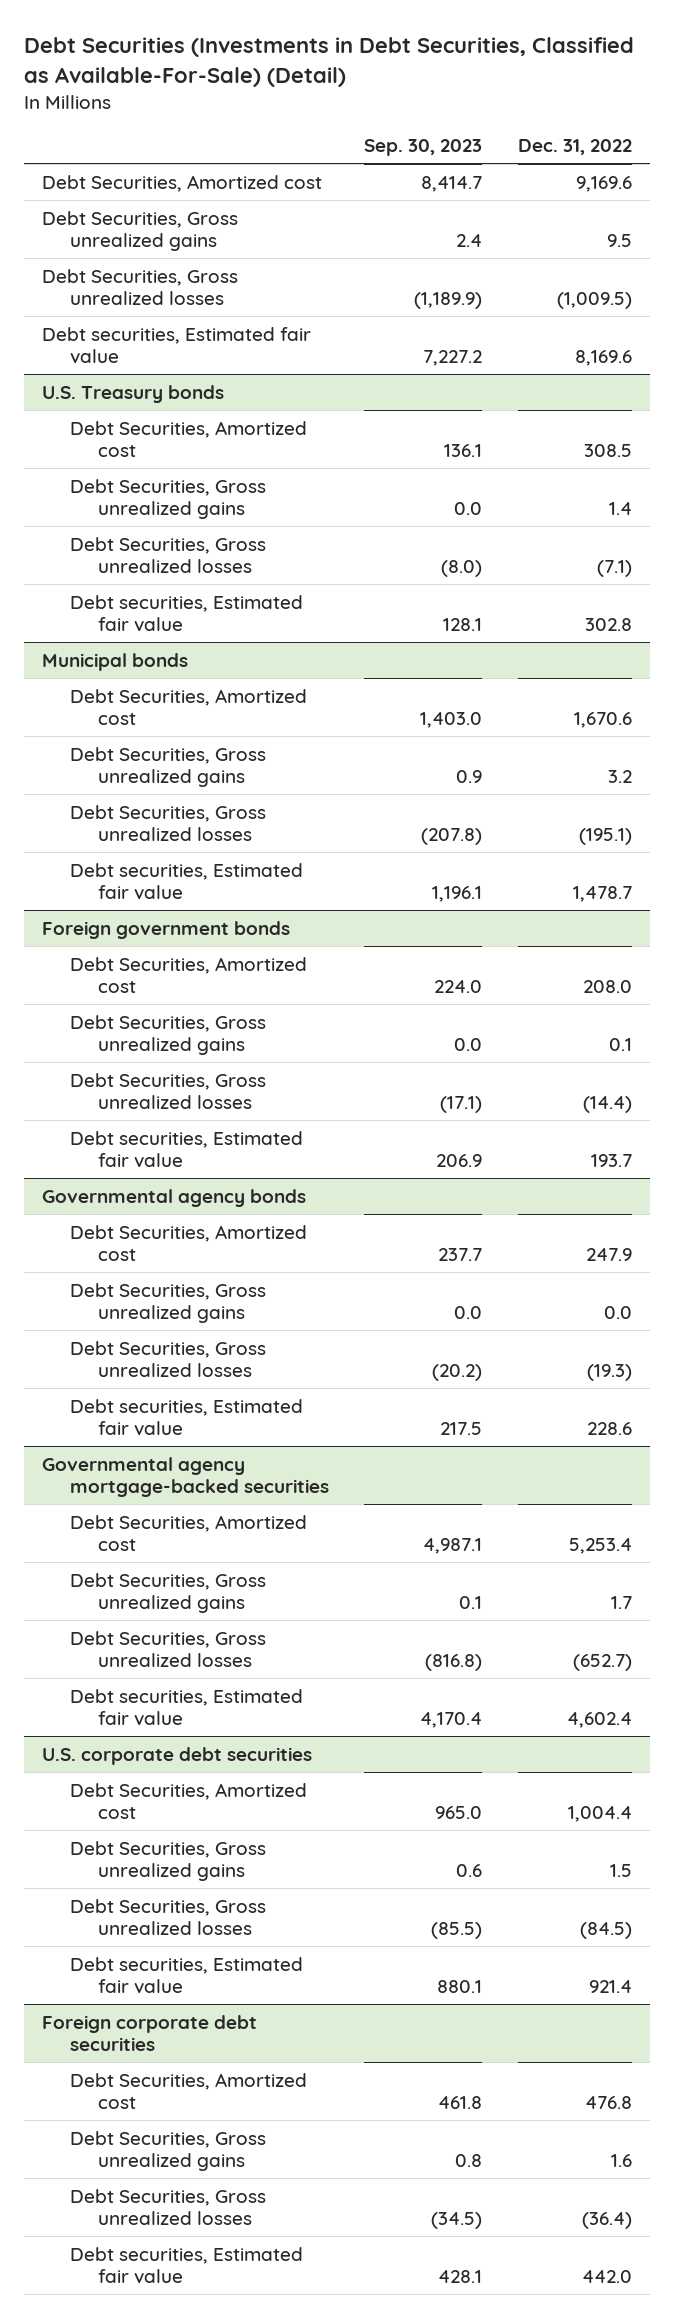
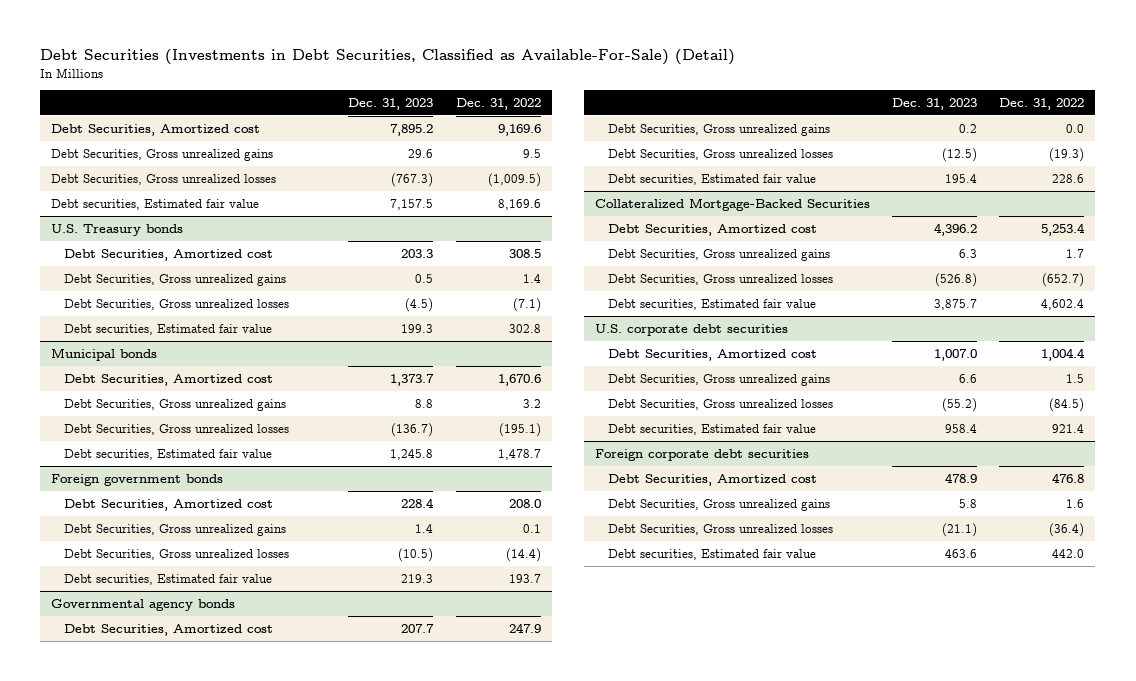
- | Sep. 30, 2023 | Dec. 31, 2022
+ | Dec. 31, 2023 | Dec. 31, 2022
- Governmental agency mortgage-backed securities
+ Collateralized Mortgage-Backed Securities

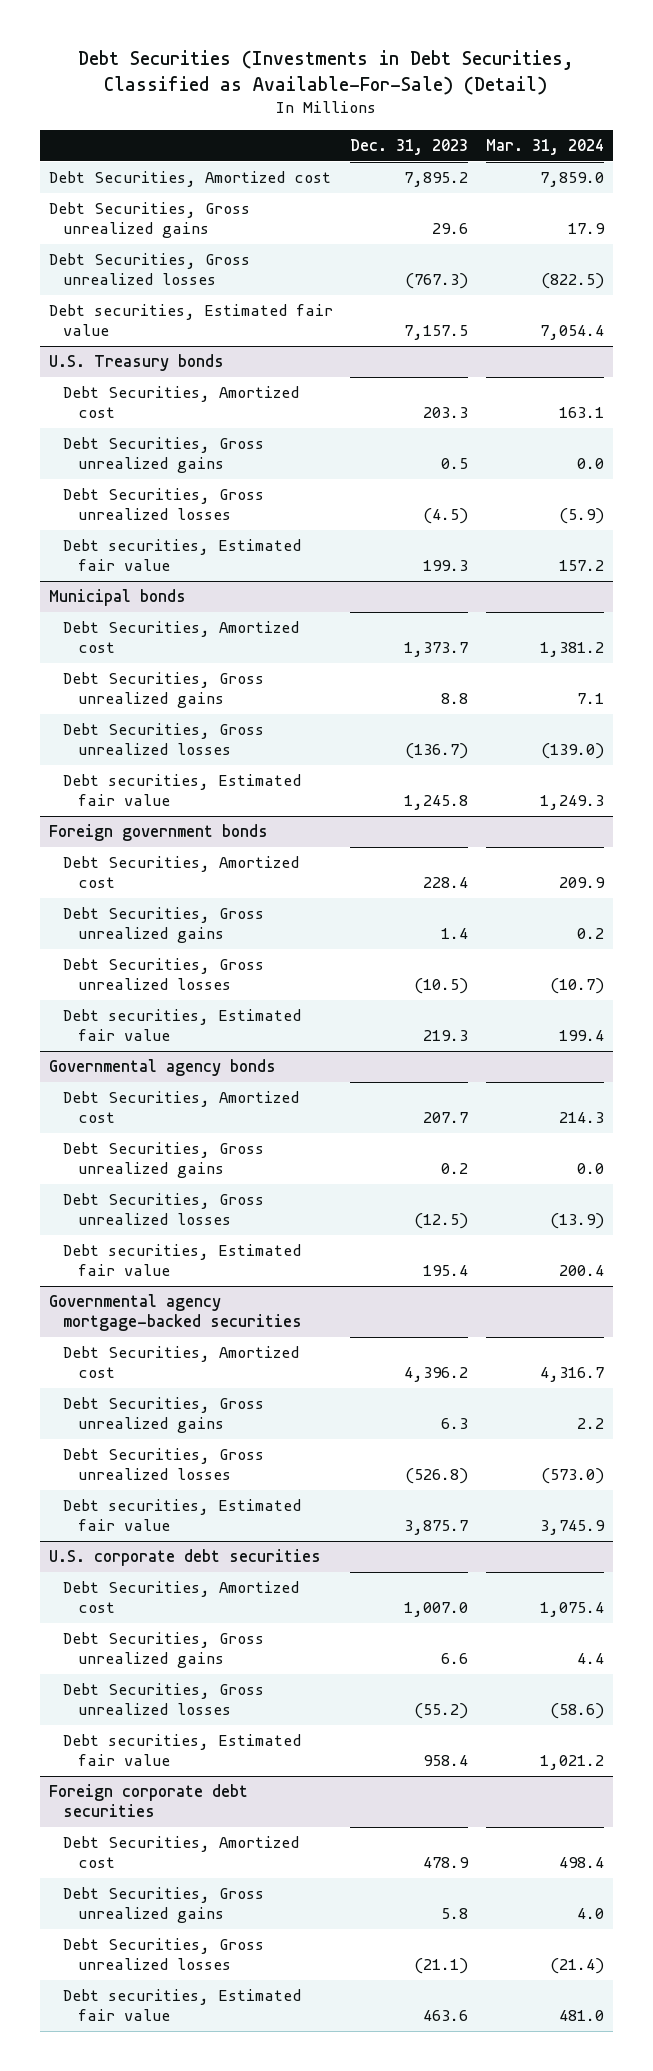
- | Dec. 31, 2023 | Dec. 31, 2022
+ | Dec. 31, 2023 | Mar. 31, 2024
- Collateralized Mortgage-Backed Securities
+ Governmental agency mortgage-backed securities

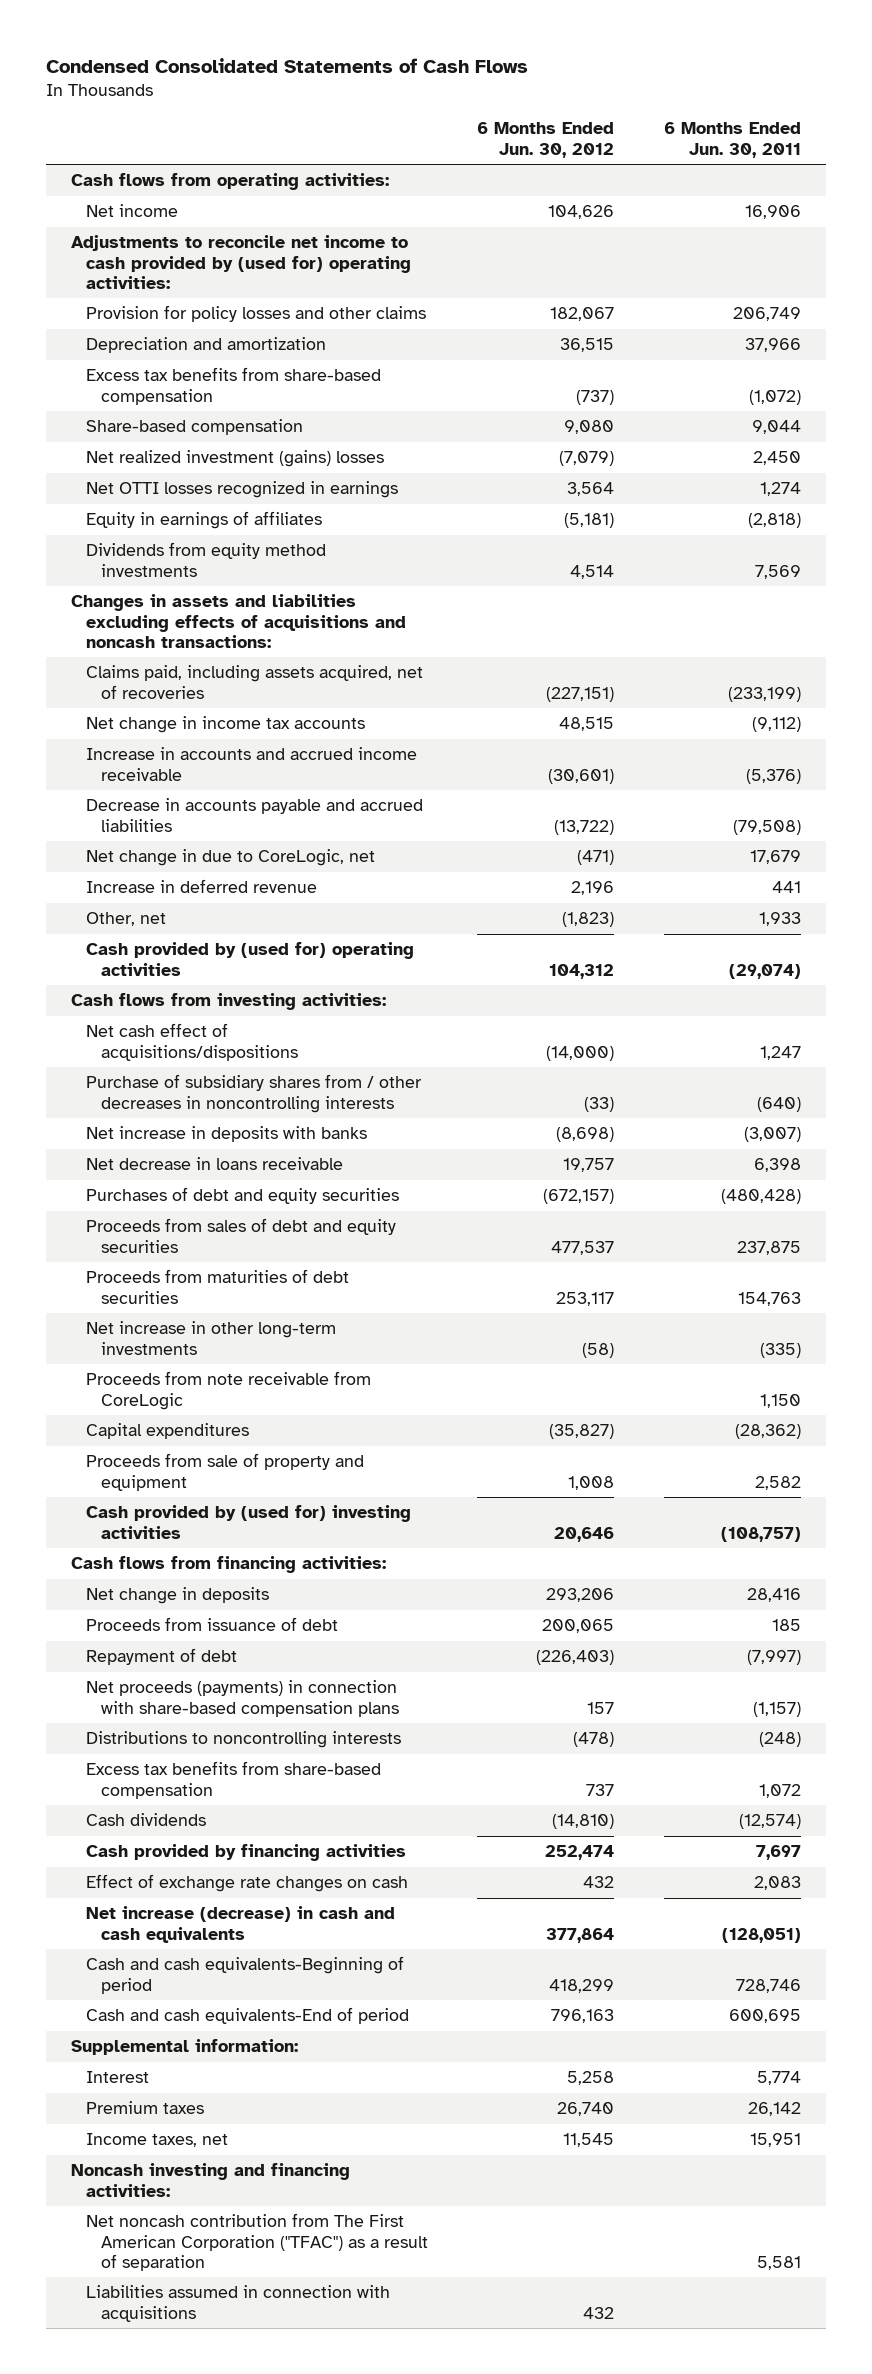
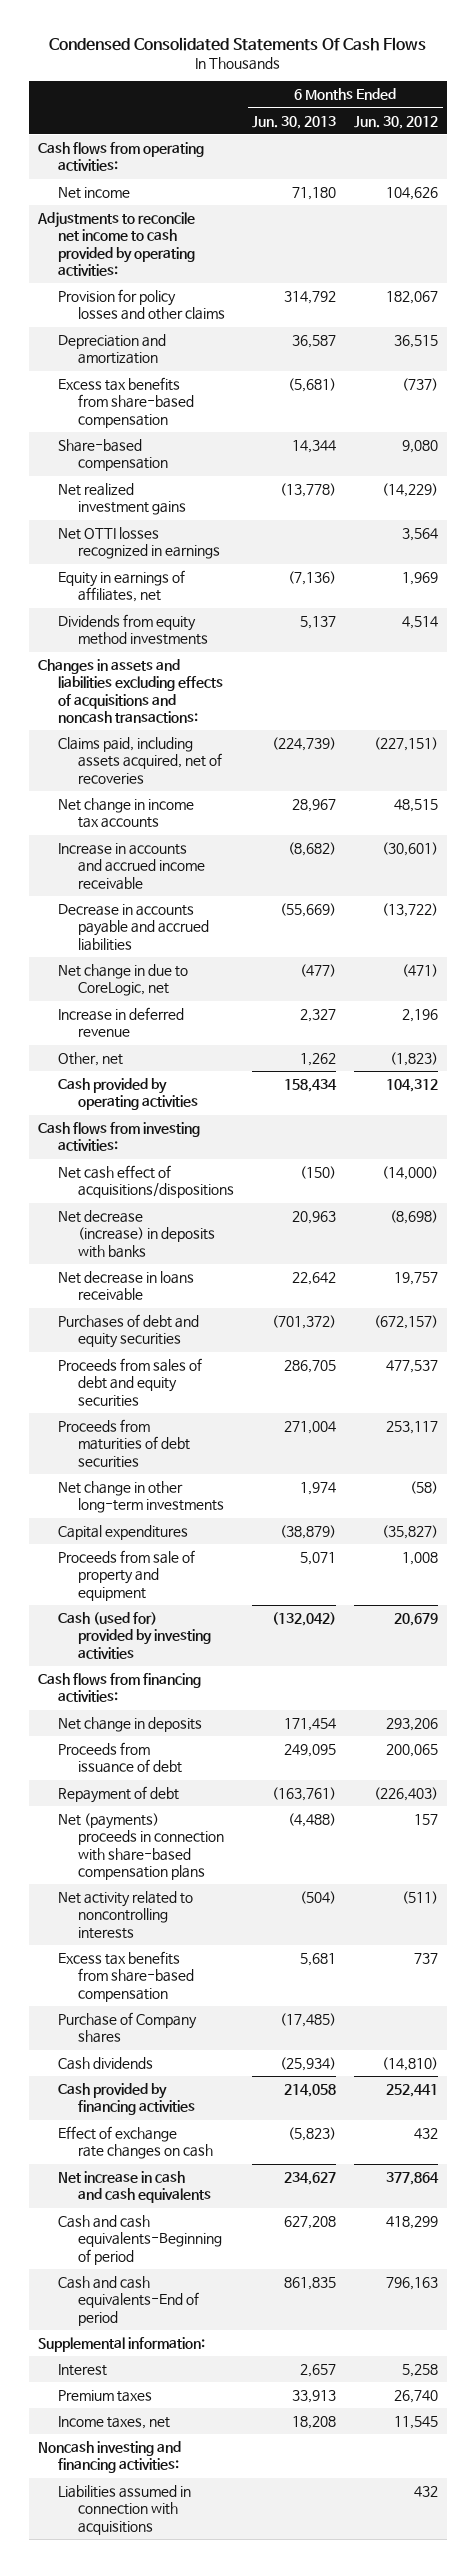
- Condensed Consolidated Statements of Cash Flows
+ Condensed Consolidated Statements Of Cash Flows
- | 6 Months Ended Jun. 30, 2012 | 6 Months Ended Jun. 30, 2011
+ | 6 Months Ended Jun. 30, 2013 | 6 Months Ended Jun. 30, 2012
- Adjustments to reconcile net income to cash provided by (used for) operating activities:
+ Adjustments to reconcile net income to cash provided by operating activities:
- Net realized investment (gains) losses | (7,079) | 2,450
+ Net realized investment gains | (13,778) | (14,229)
- Equity in earnings of affiliates | (5,181) | (2,818)
+ Equity in earnings of affiliates, net | (7,136) | 1,969
- Cash provided by (used for) operating activities | 104,312 | (29,074)
+ Cash provided by operating activities | 158,434 | 104,312
- Purchase of subsidiary shares from / other decreases in noncontrolling interests | (33) | (640)
- Net increase in deposits with banks | (8,698) | (3,007)
+ Net decrease (increase) in deposits with banks | 20,963 | (8,698)
- Net increase in other long-term investments | (58) | (335)
- Proceeds from note receivable from CoreLogic | | 1,150
+ Net change in other long-term investments | 1,974 | (58)
- Cash provided by (used for) investing activities | 20,646 | (108,757)
+ Cash (used for) provided by investing activities | (132,042) | 20,679
- Net proceeds (payments) in connection with share-based compensation plans | 157 | (1,157)
- Distributions to noncontrolling interests | (478) | (248)
+ Net (payments) proceeds in connection with share-based compensation plans | (4,488) | 157
+ Net activity related to noncontrolling interests | (504) | (511)
+ Purchase of Company shares | (17,485) |
- Cash provided by financing activities | 252,474 | 7,697
+ Cash provided by financing activities | 214,058 | 252,441
- Net increase (decrease) in cash and cash equivalents | 377,864 | (128,051)
+ Net increase in cash and cash equivalents | 234,627 | 377,864
- Net noncash contribution from The First American Corporation ("TFAC") as a result of separation | | 5,581

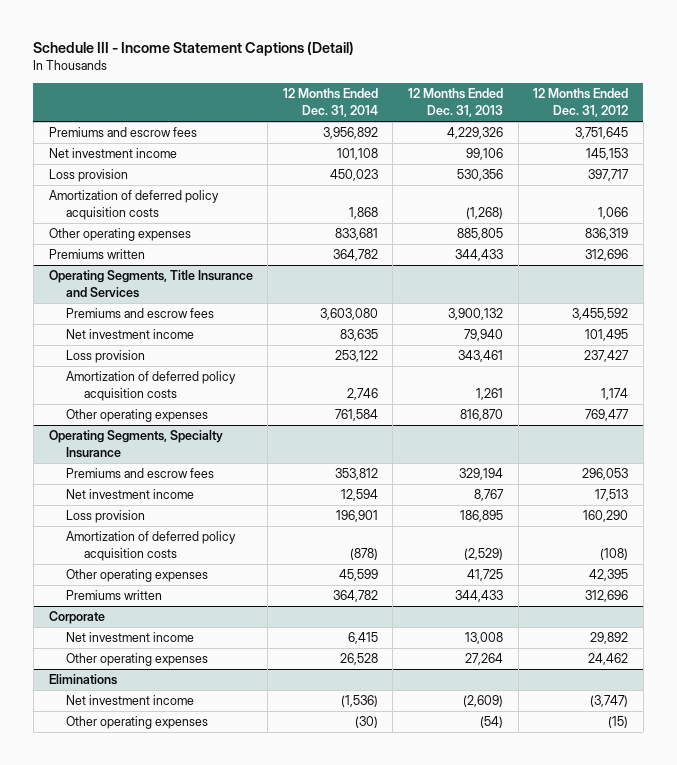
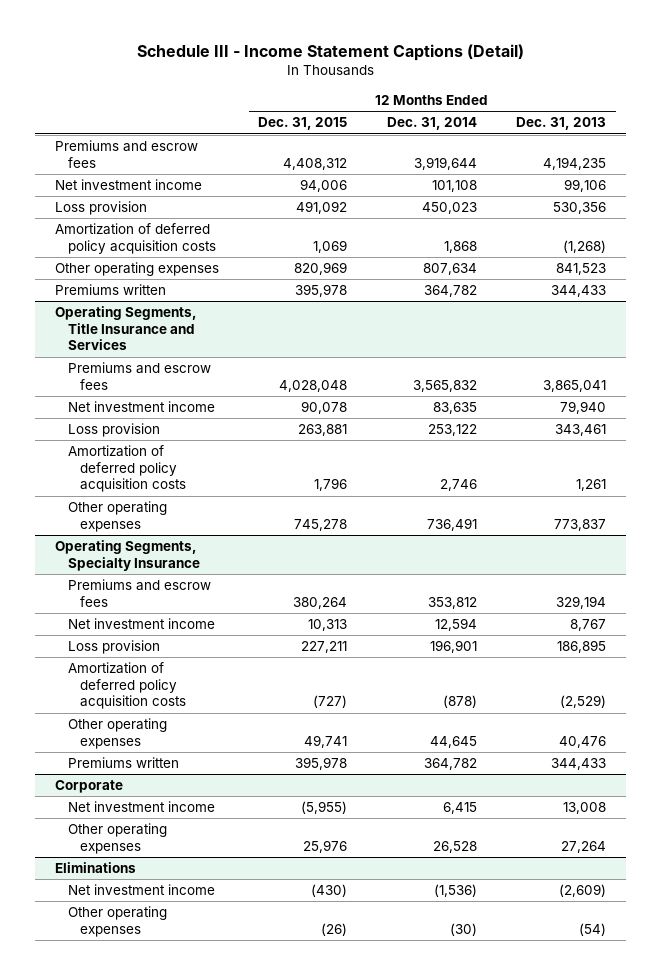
- | 12 Months Ended Dec. 31, 2014 | 12 Months Ended Dec. 31, 2013 | 12 Months Ended Dec. 31, 2012
+ | 12 Months Ended Dec. 31, 2015 | 12 Months Ended Dec. 31, 2014 | 12 Months Ended Dec. 31, 2013
- Premiums and escrow fees | 3,956,892 | 4,229,326 | 3,751,645
+ Premiums and escrow fees | 4,408,312 | 3,919,644 | 4,194,235
- Other operating expenses | 833,681 | 885,805 | 836,319
+ Other operating expenses | 820,969 | 807,634 | 841,523
@ Operating Segments, Title Insurance and Services
- Premiums and escrow fees | 3,603,080 | 3,900,132 | 3,455,592
+ Premiums and escrow fees | 4,028,048 | 3,565,832 | 3,865,041
- Other operating expenses | 761,584 | 816,870 | 769,477
+ Other operating expenses | 745,278 | 736,491 | 773,837
@ Operating Segments, Specialty Insurance
- Other operating expenses | 45,599 | 41,725 | 42,395
+ Other operating expenses | 49,741 | 44,645 | 40,476

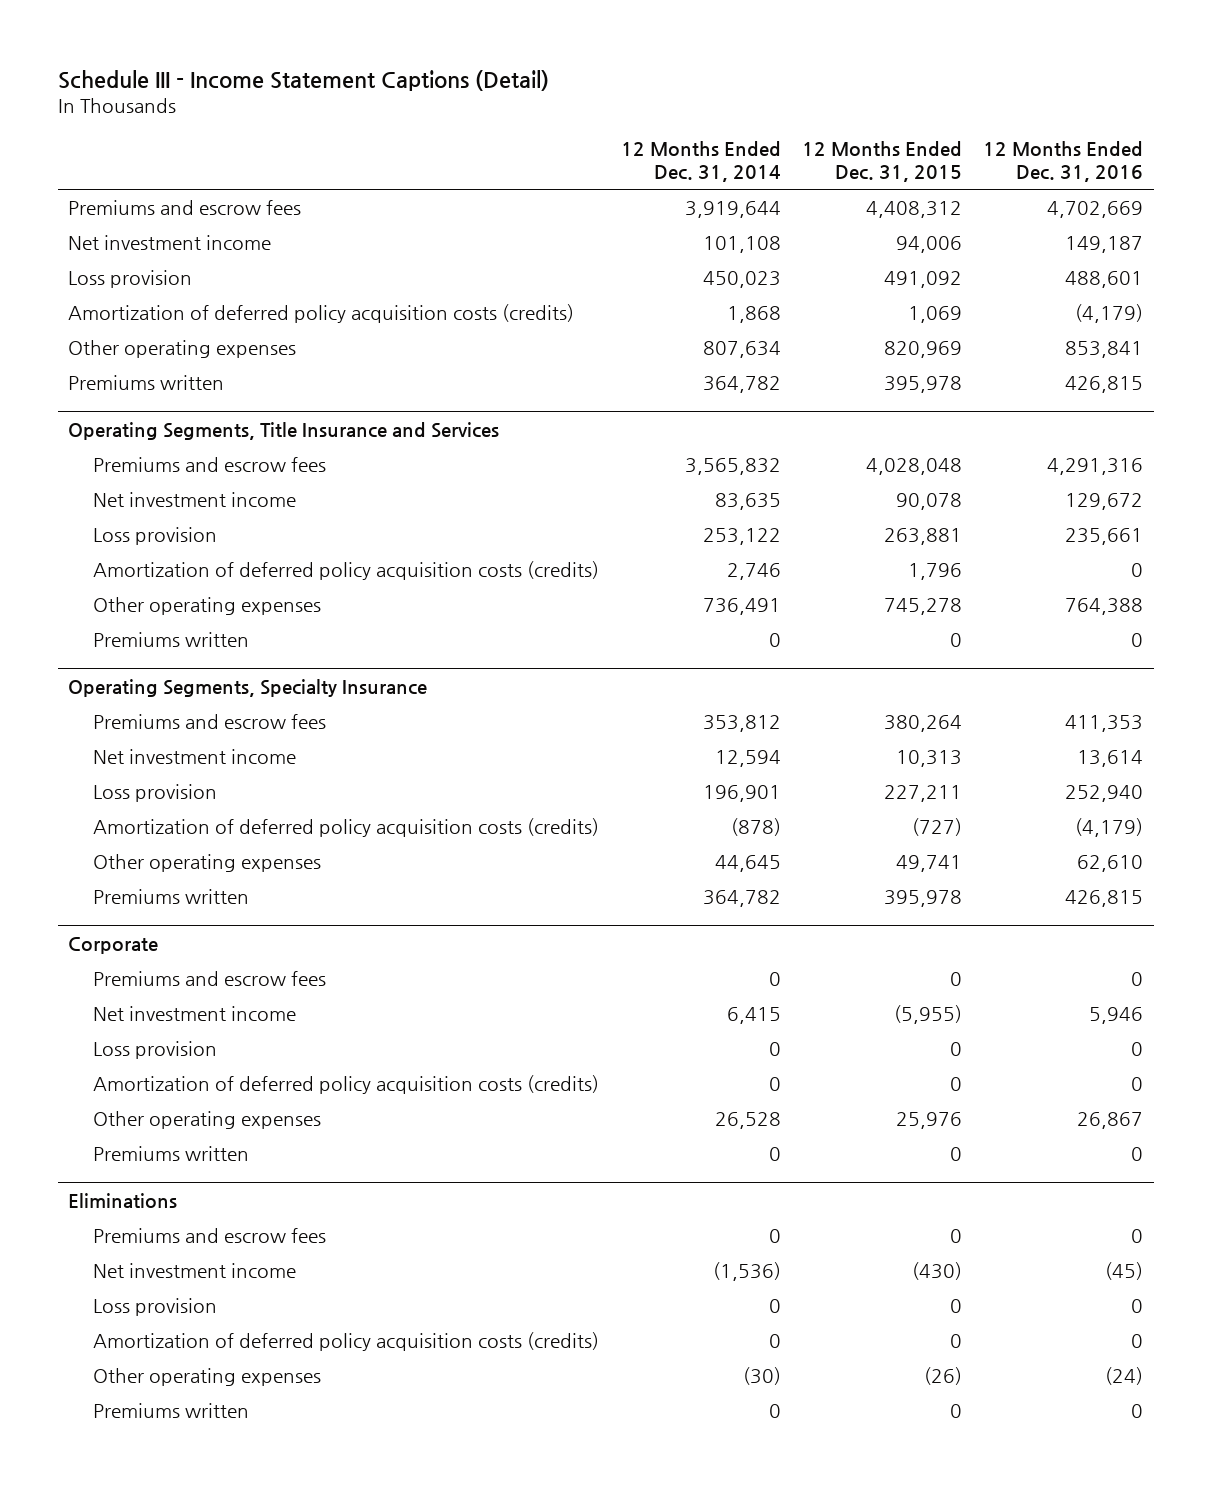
- | 12 Months Ended Dec. 31, 2015 | 12 Months Ended Dec. 31, 2014 | 12 Months Ended Dec. 31, 2013
+ | 12 Months Ended Dec. 31, 2014 | 12 Months Ended Dec. 31, 2015 | 12 Months Ended Dec. 31, 2016
- Amortization of deferred policy acquisition costs | 1,069 | 1,868 | (1,268)
+ Amortization of deferred policy acquisition costs (credits) | 1,868 | 1,069 | (4,179)
@ Operating Segments, Title Insurance and Services
- Amortization of deferred policy acquisition costs | 1,796 | 2,746 | 1,261
+ Amortization of deferred policy acquisition costs (credits) | 2,746 | 1,796 | 0
+ Premiums written | 0 | 0 | 0
@ Operating Segments, Specialty Insurance
- Amortization of deferred policy acquisition costs | (727) | (878) | (2,529)
+ Amortization of deferred policy acquisition costs (credits) | (878) | (727) | (4,179)
@ Corporate
+ Premiums and escrow fees | 0 | 0 | 0
+ Loss provision | 0 | 0 | 0
+ Amortization of deferred policy acquisition costs (credits) | 0 | 0 | 0
+ Premiums written | 0 | 0 | 0
@ Eliminations
+ Premiums and escrow fees | 0 | 0 | 0
+ Loss provision | 0 | 0 | 0
+ Amortization of deferred policy acquisition costs (credits) | 0 | 0 | 0
+ Premiums written | 0 | 0 | 0

